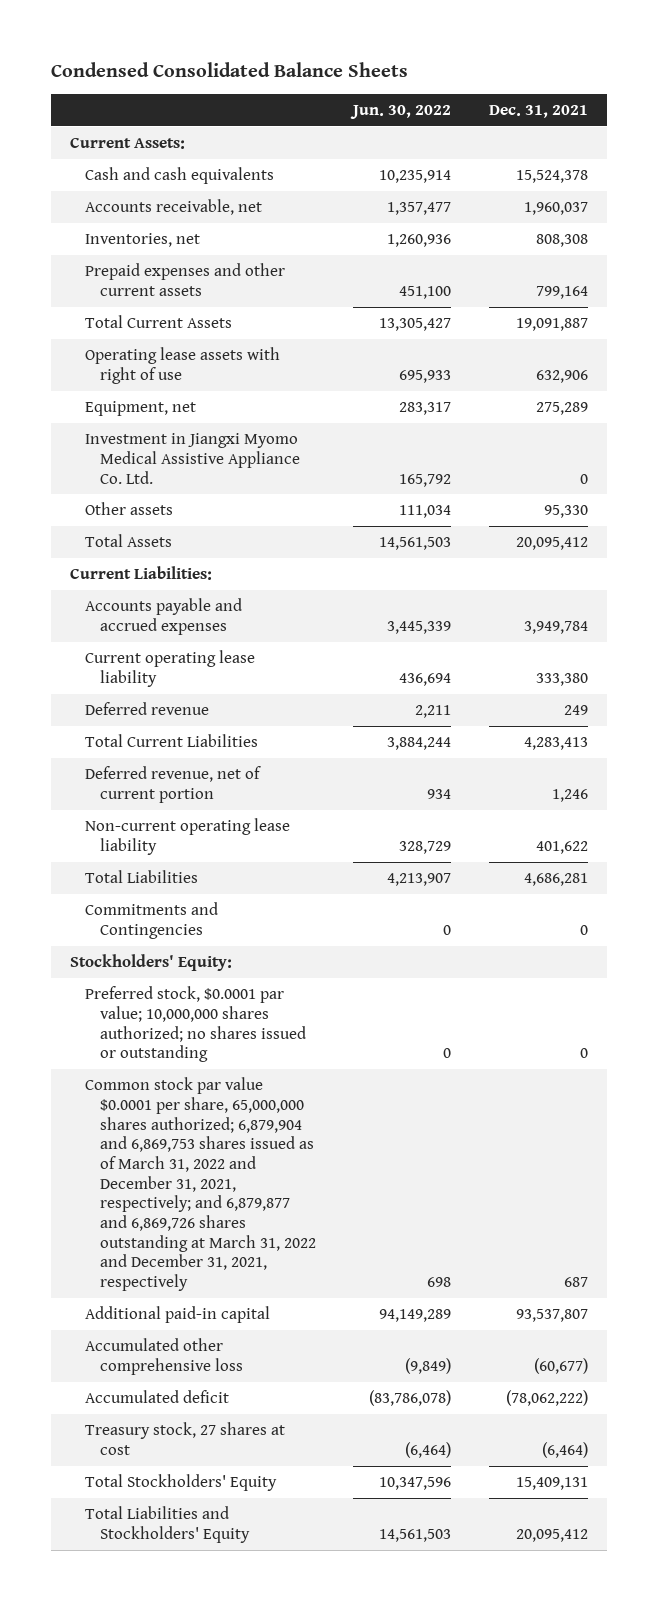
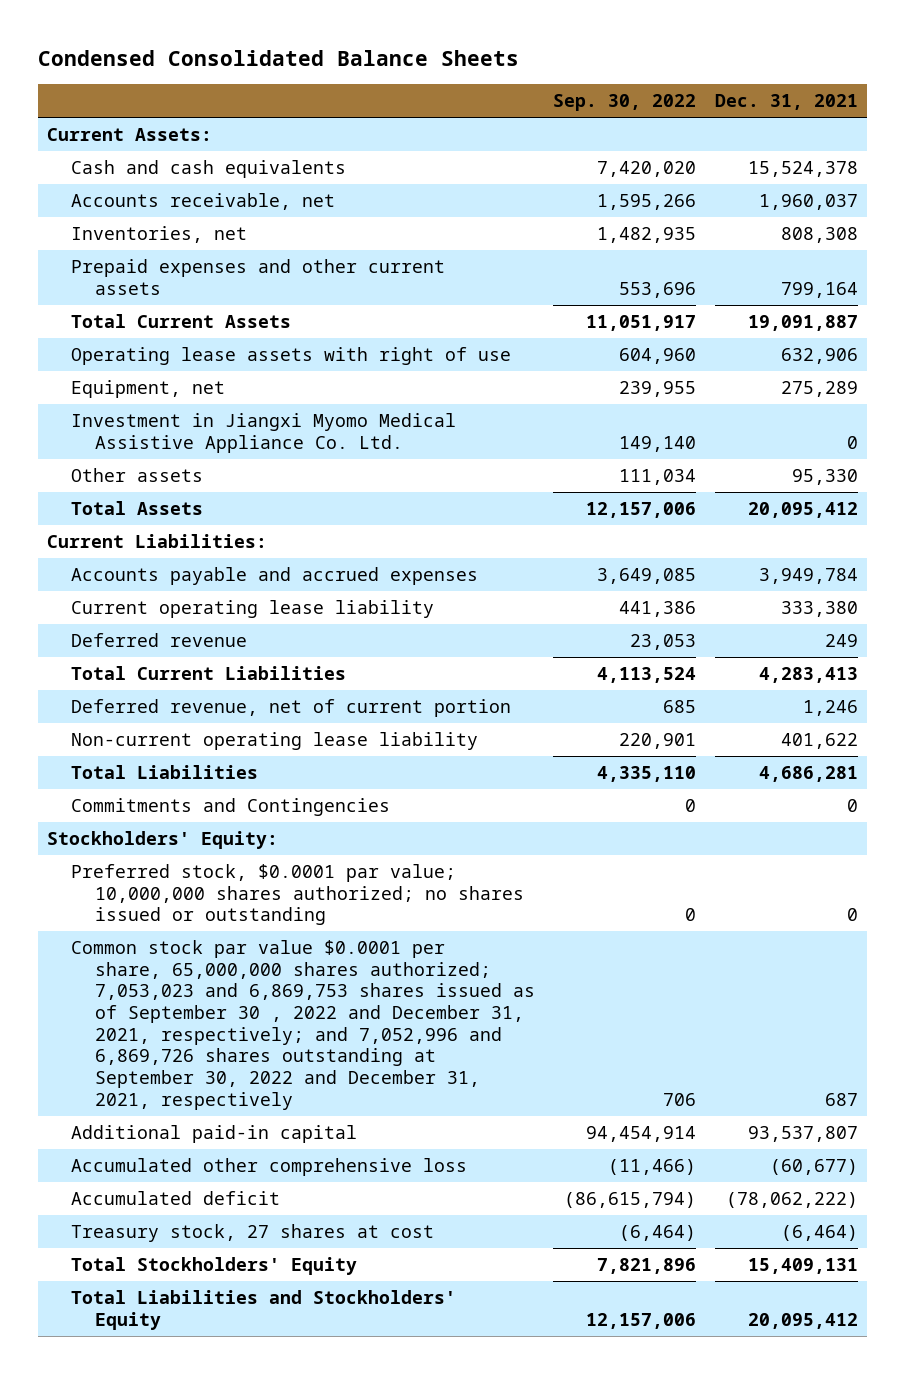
- | Jun. 30, 2022 | Dec. 31, 2021
+ | Sep. 30, 2022 | Dec. 31, 2021
- Common stock par value $0.0001 per share, 65,000,000 shares authorized; 6,879,904 and 6,869,753 shares issued as of March 31, 2022 and December 31, 2021, respectively; and 6,879,877 and 6,869,726 shares outstanding at March 31, 2022 and December 31, 2021, respectively | 698 | 687
+ Common stock par value $0.0001 per share, 65,000,000 shares authorized; 7,053,023 and 6,869,753 shares issued as of September 30 , 2022 and December 31, 2021, respectively; and 7,052,996 and 6,869,726 shares outstanding at September 30, 2022 and December 31, 2021, respectively | 706 | 687

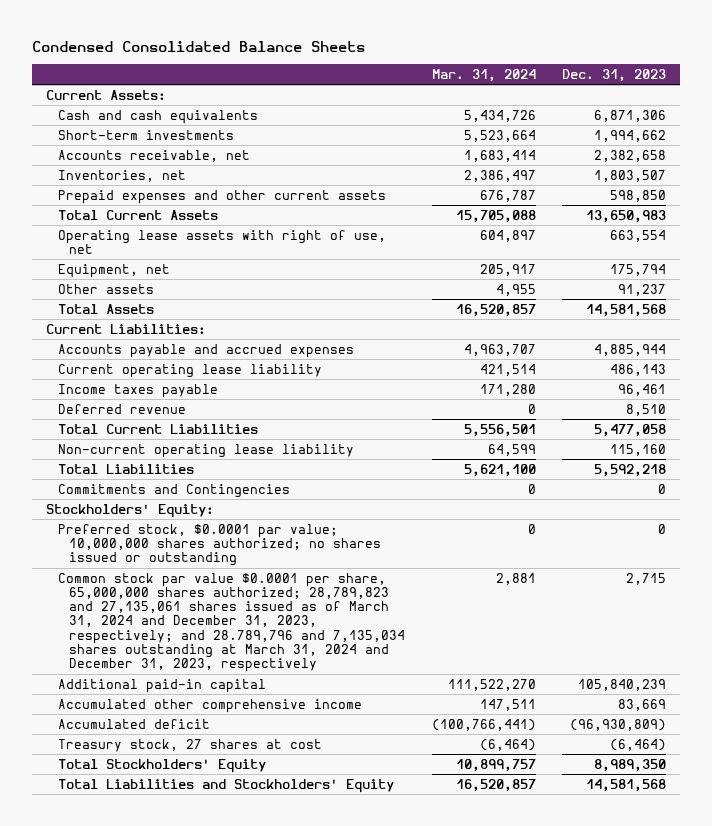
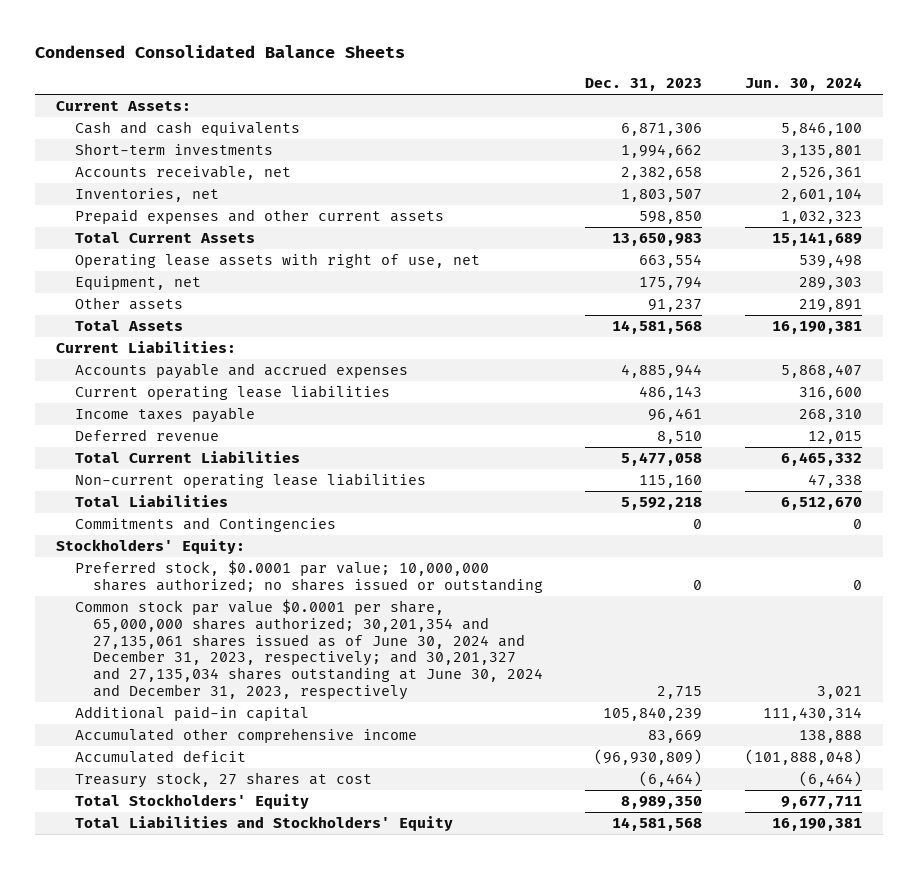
- | Mar. 31, 2024 | Dec. 31, 2023
+ | Dec. 31, 2023 | Jun. 30, 2024
- Current operating lease liability | 421,514 | 486,143
+ Current operating lease liabilities | 486,143 | 316,600
- Non-current operating lease liability | 64,599 | 115,160
+ Non-current operating lease liabilities | 115,160 | 47,338
- Common stock par value $0.0001 per share, 65,000,000 shares authorized; 28,789,823 and 27,135,061 shares issued as of March 31, 2024 and December 31, 2023, respectively; and 28.789,796 and 7,135,034 shares outstanding at March 31, 2024 and December 31, 2023, respectively | 2,881 | 2,715
+ Common stock par value $0.0001 per share, 65,000,000 shares authorized; 30,201,354 and 27,135,061 shares issued as of June 30, 2024 and December 31, 2023, respectively; and 30,201,327 and 27,135,034 shares outstanding at June 30, 2024 and December 31, 2023, respectively | 2,715 | 3,021

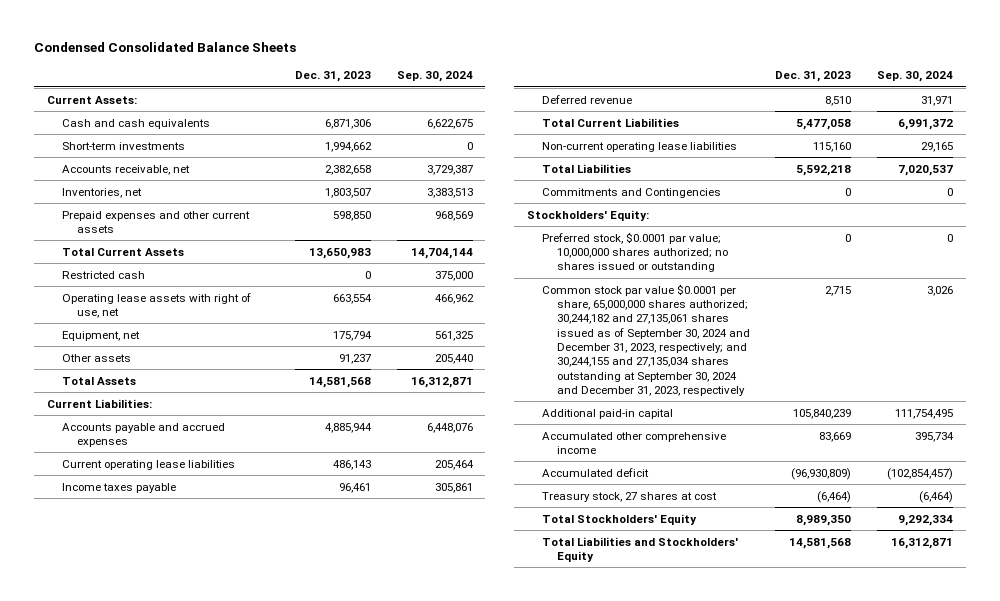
- | Dec. 31, 2023 | Jun. 30, 2024
+ | Dec. 31, 2023 | Sep. 30, 2024
+ Restricted cash | 0 | 375,000
- Common stock par value $0.0001 per share, 65,000,000 shares authorized; 30,201,354 and 27,135,061 shares issued as of June 30, 2024 and December 31, 2023, respectively; and 30,201,327 and 27,135,034 shares outstanding at June 30, 2024 and December 31, 2023, respectively | 2,715 | 3,021
+ Common stock par value $0.0001 per share, 65,000,000 shares authorized; 30,244,182 and 27,135,061 shares issued as of September 30, 2024 and December 31, 2023, respectively; and 30,244,155 and 27,135,034 shares outstanding at September 30, 2024 and December 31, 2023, respectively | 2,715 | 3,026

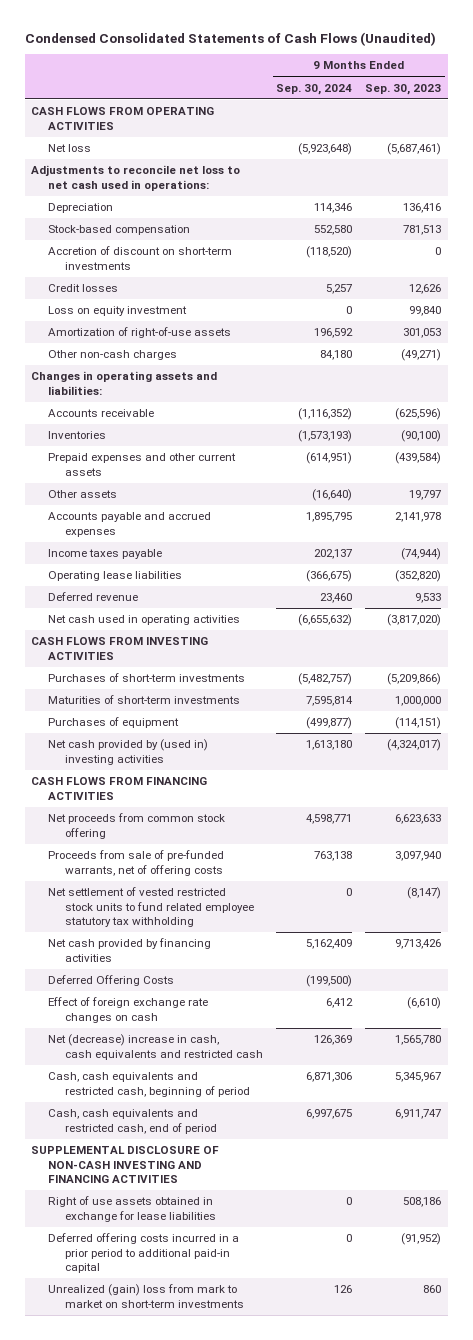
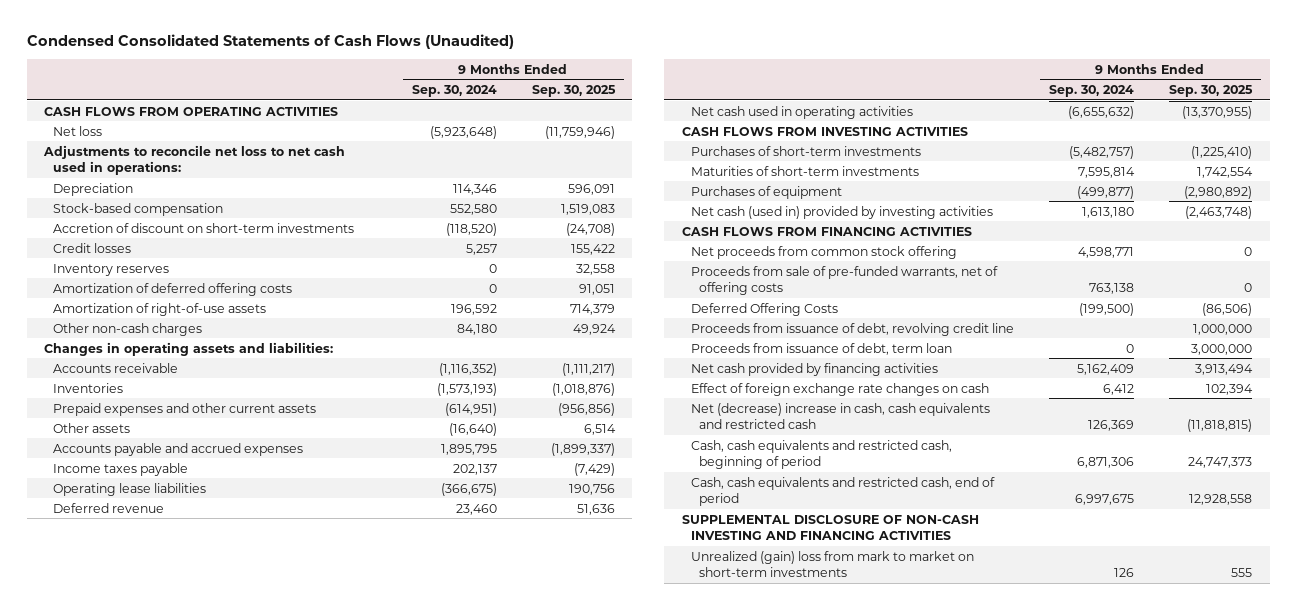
- | 9 Months Ended Sep. 30, 2024 | 9 Months Ended Sep. 30, 2023
+ | 9 Months Ended Sep. 30, 2024 | 9 Months Ended Sep. 30, 2025
- Loss on equity investment | 0 | 99,840
+ Inventory reserves | 0 | 32,558
+ Amortization of deferred offering costs | 0 | 91,051
- Net cash provided by (used in) investing activities | 1,613,180 | (4,324,017)
+ Net cash (used in) provided by investing activities | 1,613,180 | (2,463,748)
- Net settlement of vested restricted stock units to fund related employee statutory tax withholding | 0 | (8,147)
+ Proceeds from issuance of debt, revolving credit line | | 1,000,000
+ Proceeds from issuance of debt, term loan | 0 | 3,000,000
moved down: Net cash provided by financing activities | 5,162,409 | 3,913,494
- Right of use assets obtained in exchange for lease liabilities | 0 | 508,186
- Deferred offering costs incurred in a prior period to additional paid-in capital | 0 | (91,952)

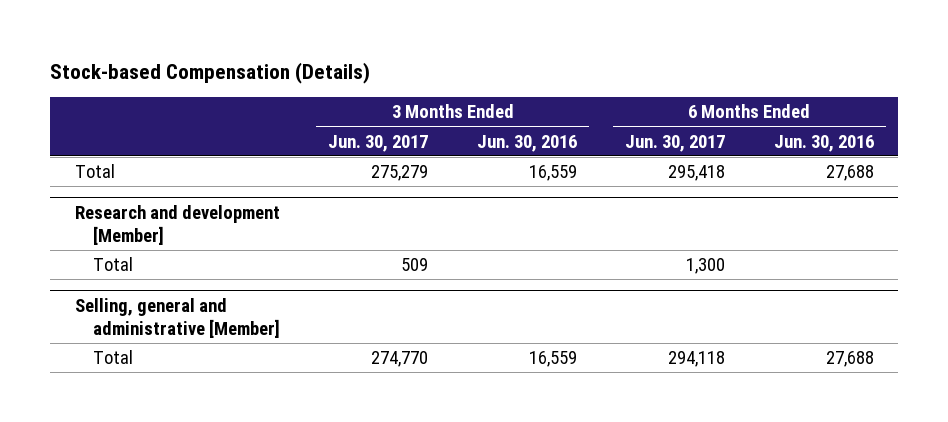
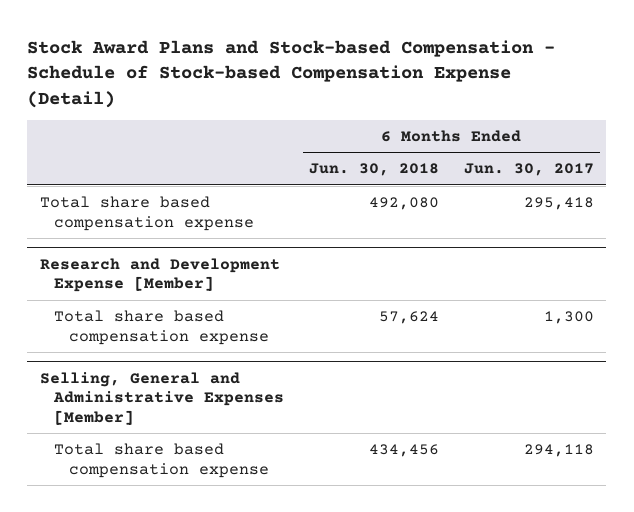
- Stock-based Compensation (Details)
+ Stock Award Plans and Stock-based Compensation - Schedule of Stock-based Compensation Expense (Detail)
- | 3 Months Ended Jun. 30, 2017 | 3 Months Ended Jun. 30, 2016 | 6 Months Ended Jun. 30, 2017 | 6 Months Ended Jun. 30, 2016
+ | 6 Months Ended Jun. 30, 2018 | 6 Months Ended Jun. 30, 2017
- Total | 275,279 | 16,559 | 295,418 | 27,688
- Research and development [Member]
- Total | 509 | | 1,300 |
- Selling, general and administrative [Member]
- Total | 274,770 | 16,559 | 294,118 | 27,688
+ Total share based compensation expense | 492,080 | 295,418
+ Research and Development Expense [Member]
+ Total share based compensation expense | 57,624 | 1,300
+ Selling, General and Administrative Expenses [Member]
+ Total share based compensation expense | 434,456 | 294,118

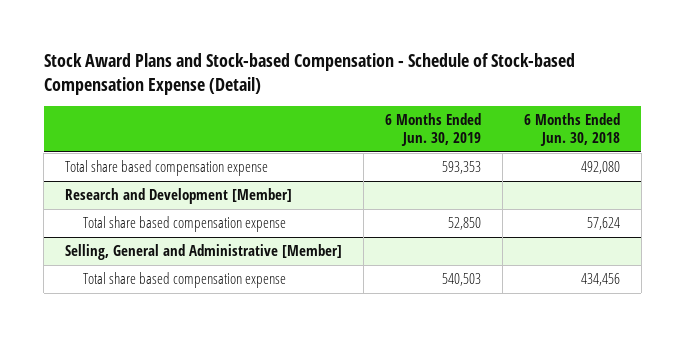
- | 6 Months Ended Jun. 30, 2018 | 6 Months Ended Jun. 30, 2017
+ | 6 Months Ended Jun. 30, 2019 | 6 Months Ended Jun. 30, 2018
- Research and Development Expense [Member]
+ Research and Development [Member]
- Selling, General and Administrative Expenses [Member]
+ Selling, General and Administrative [Member]

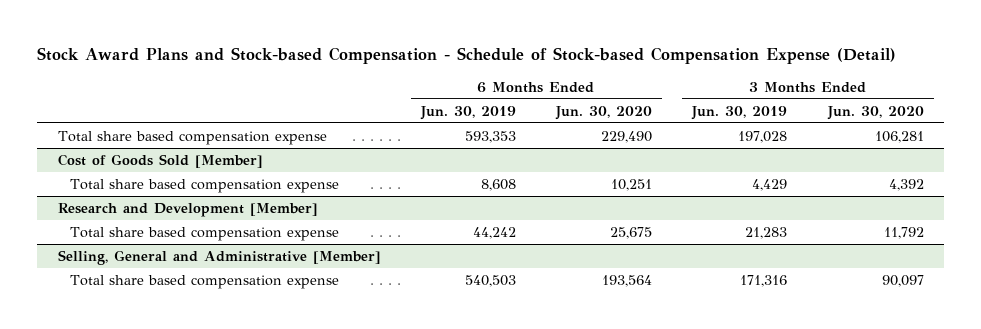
- | 6 Months Ended Jun. 30, 2019 | 6 Months Ended Jun. 30, 2018
+ | 6 Months Ended Jun. 30, 2019 | 6 Months Ended Jun. 30, 2020 | 3 Months Ended Jun. 30, 2019 | 3 Months Ended Jun. 30, 2020
+ Cost of Goods Sold [Member]
+ Total share based compensation expense | 8,608 | 10,251 | 4,429 | 4,392
@ Research and Development [Member]
- Total share based compensation expense | 52,850 | 57,624
+ Total share based compensation expense | 44,242 | 25,675 | 21,283 | 11,792

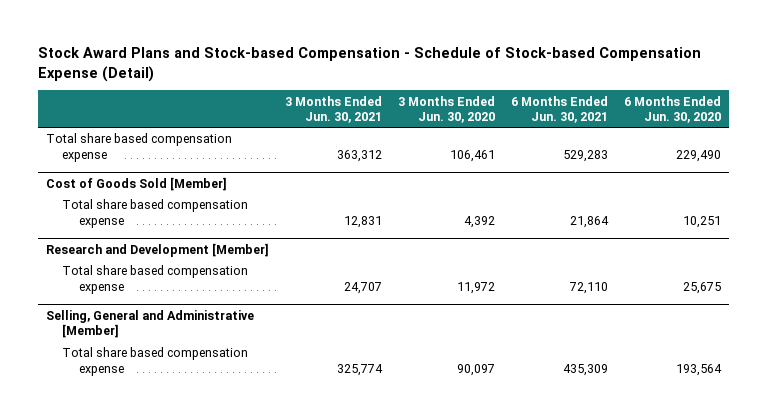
- | 6 Months Ended Jun. 30, 2019 | 6 Months Ended Jun. 30, 2020 | 3 Months Ended Jun. 30, 2019 | 3 Months Ended Jun. 30, 2020
+ | 3 Months Ended Jun. 30, 2021 | 3 Months Ended Jun. 30, 2020 | 6 Months Ended Jun. 30, 2021 | 6 Months Ended Jun. 30, 2020
- Total share based compensation expense | 593,353 | 229,490 | 197,028 | 106,281
+ Total share based compensation expense | 363,312 | 106,461 | 529,283 | 229,490
@ Research and Development [Member]
- Total share based compensation expense | 44,242 | 25,675 | 21,283 | 11,792
+ Total share based compensation expense | 24,707 | 11,972 | 72,110 | 25,675

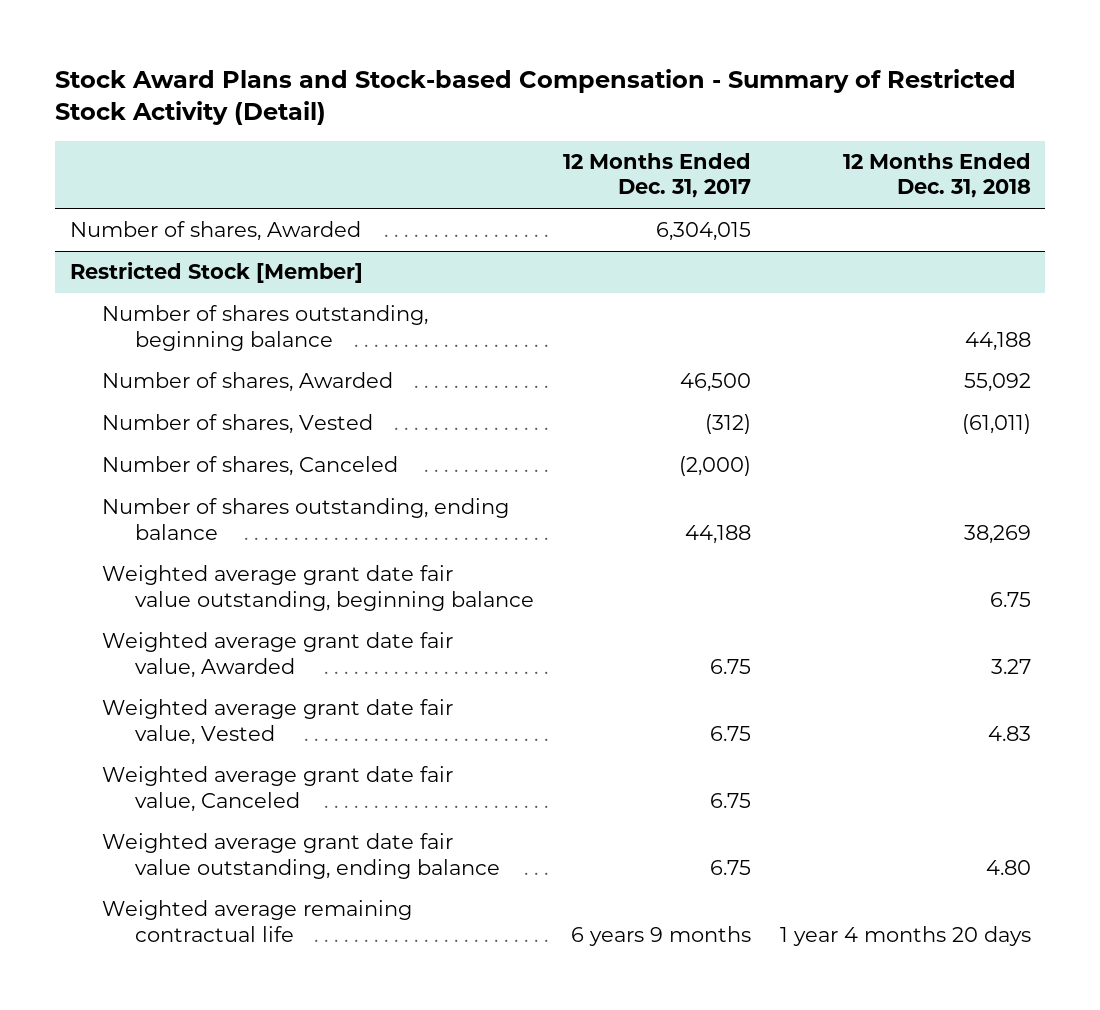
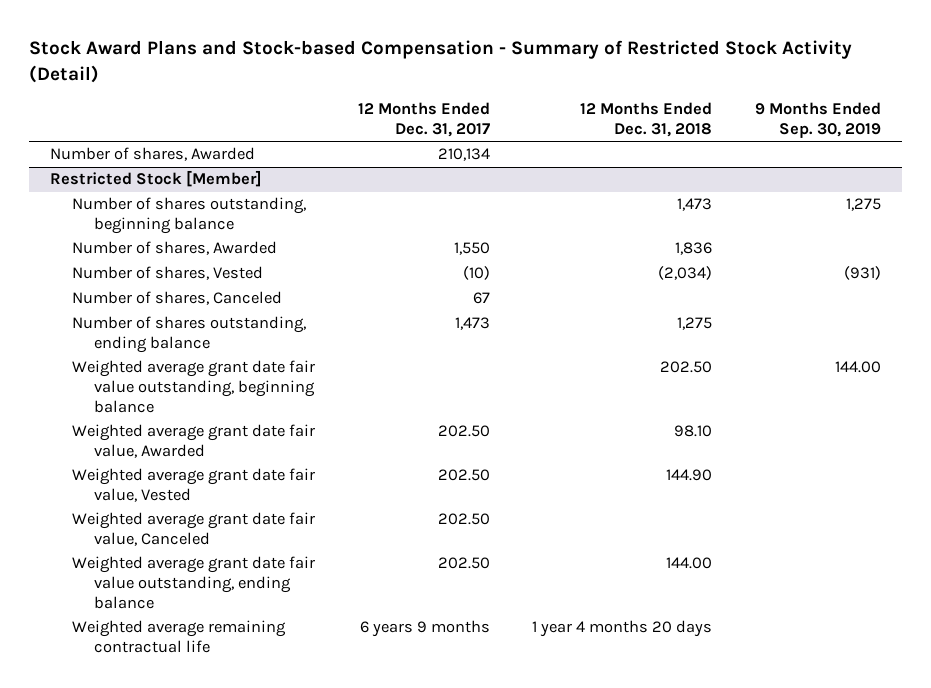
- | 12 Months Ended Dec. 31, 2017 | 12 Months Ended Dec. 31, 2018
+ | 12 Months Ended Dec. 31, 2017 | 12 Months Ended Dec. 31, 2018 | 9 Months Ended Sep. 30, 2019
- Number of shares, Awarded | 6,304,015 |
+ Number of shares, Awarded | 210,134 | |
@ Restricted Stock [Member]
- Number of shares outstanding, beginning balance | | 44,188
- Number of shares, Awarded | 46,500 | 55,092
- Number of shares, Vested | (312) | (61,011)
- Number of shares, Canceled | (2,000) |
- Number of shares outstanding, ending balance | 44,188 | 38,269
- Weighted average grant date fair value outstanding, beginning balance | | 6.75
- Weighted average grant date fair value, Awarded | 6.75 | 3.27
- Weighted average grant date fair value, Vested | 6.75 | 4.83
- Weighted average grant date fair value, Canceled | 6.75 |
- Weighted average grant date fair value outstanding, ending balance | 6.75 | 4.80
+ Number of shares outstanding, beginning balance | | 1,473 | 1,275
+ Number of shares, Awarded | 1,550 | 1,836 |
+ Number of shares, Vested | (10) | (2,034) | (931)
+ Number of shares, Canceled | 67 | |
+ Number of shares outstanding, ending balance | 1,473 | 1,275 |
+ Weighted average grant date fair value outstanding, beginning balance | | 202.50 | 144.00
+ Weighted average grant date fair value, Awarded | 202.50 | 98.10 |
+ Weighted average grant date fair value, Vested | 202.50 | 144.90 |
+ Weighted average grant date fair value, Canceled | 202.50 | |
+ Weighted average grant date fair value outstanding, ending balance | 202.50 | 144.00 |

